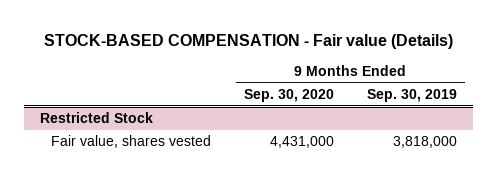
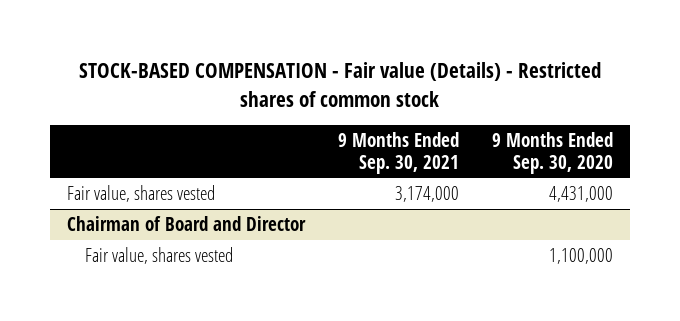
- STOCK-BASED COMPENSATION - Fair value (Details)
+ STOCK-BASED COMPENSATION - Fair value (Details) - Restricted shares of common stock
- | 9 Months Ended Sep. 30, 2020 | 9 Months Ended Sep. 30, 2019
+ | 9 Months Ended Sep. 30, 2021 | 9 Months Ended Sep. 30, 2020
- Restricted Stock
+ Chairman of Board and Director
+ Fair value, shares vested | | 1,100,000

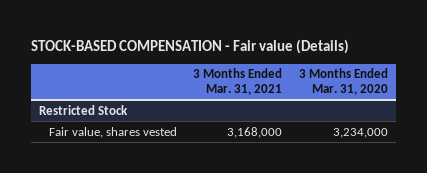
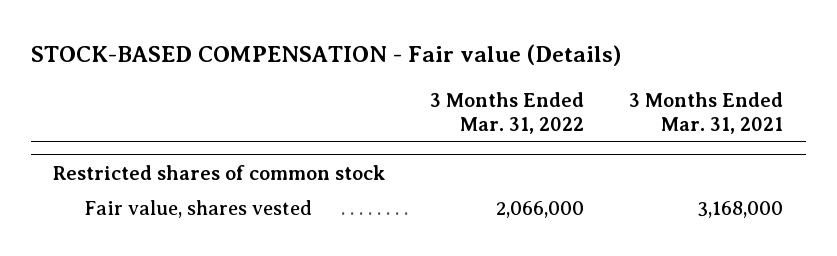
- | 3 Months Ended Mar. 31, 2021 | 3 Months Ended Mar. 31, 2020
+ | 3 Months Ended Mar. 31, 2022 | 3 Months Ended Mar. 31, 2021
- Restricted Stock
+ Restricted shares of common stock

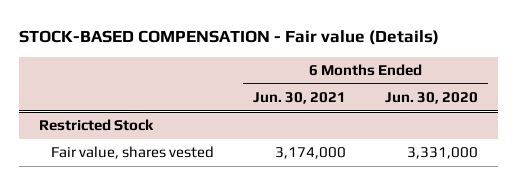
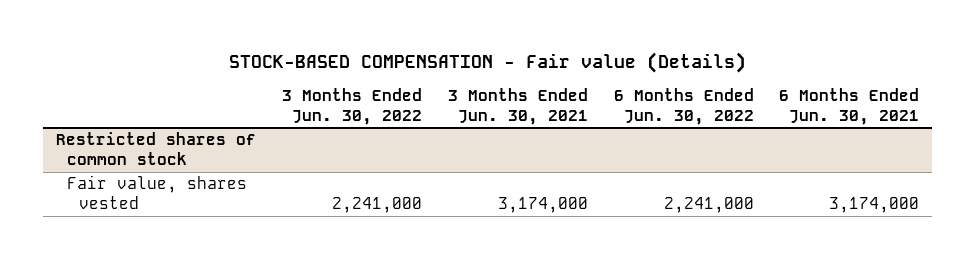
- | 6 Months Ended Jun. 30, 2021 | 6 Months Ended Jun. 30, 2020
+ | 3 Months Ended Jun. 30, 2022 | 3 Months Ended Jun. 30, 2021 | 6 Months Ended Jun. 30, 2022 | 6 Months Ended Jun. 30, 2021
- Restricted Stock
+ Restricted shares of common stock

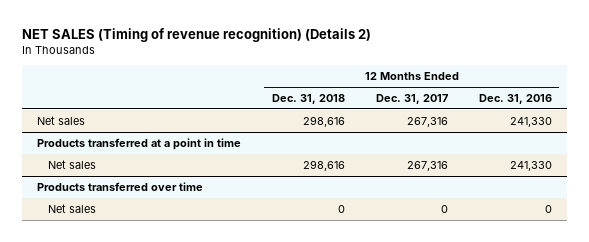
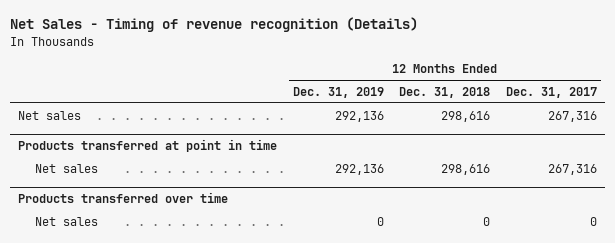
- NET SALES (Timing of revenue recognition) (Details 2)
+ Net Sales - Timing of revenue recognition (Details)
- | 12 Months Ended Dec. 31, 2018 | 12 Months Ended Dec. 31, 2017 | 12 Months Ended Dec. 31, 2016
+ | 12 Months Ended Dec. 31, 2019 | 12 Months Ended Dec. 31, 2018 | 12 Months Ended Dec. 31, 2017
- Products transferred at a point in time
+ Products transferred at point in time

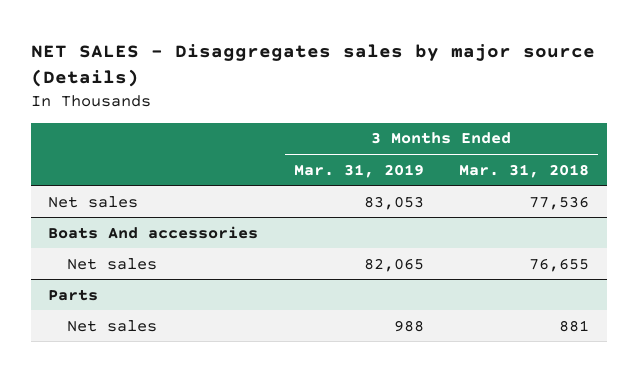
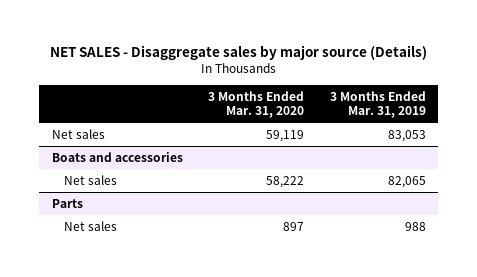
- NET SALES - Disaggregates sales by major source (Details)
+ NET SALES - Disaggregate sales by major source (Details)
- | 3 Months Ended Mar. 31, 2019 | 3 Months Ended Mar. 31, 2018
+ | 3 Months Ended Mar. 31, 2020 | 3 Months Ended Mar. 31, 2019
- Boats And accessories
+ Boats and accessories

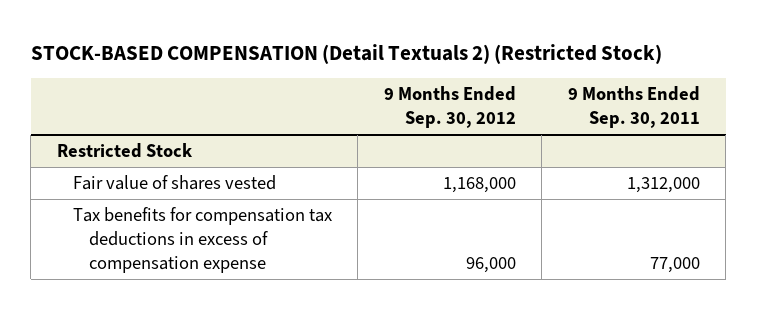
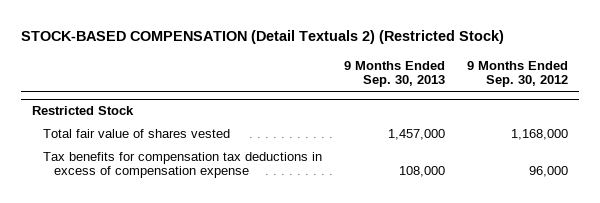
- | 9 Months Ended Sep. 30, 2012 | 9 Months Ended Sep. 30, 2011
+ | 9 Months Ended Sep. 30, 2013 | 9 Months Ended Sep. 30, 2012
@ Restricted Stock
- Fair value of shares vested | 1,168,000 | 1,312,000
+ Total fair value of shares vested | 1,457,000 | 1,168,000

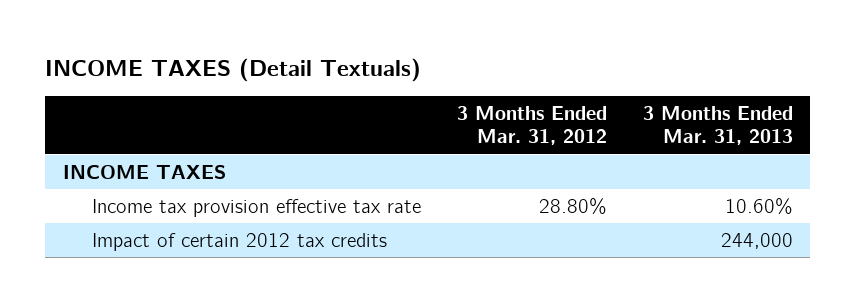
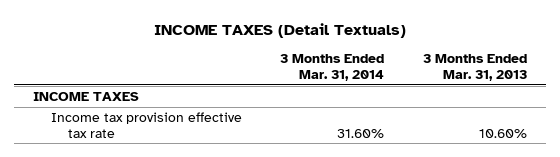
- | 3 Months Ended Mar. 31, 2012 | 3 Months Ended Mar. 31, 2013
+ | 3 Months Ended Mar. 31, 2014 | 3 Months Ended Mar. 31, 2013
- Impact of certain 2012 tax credits | | 244,000

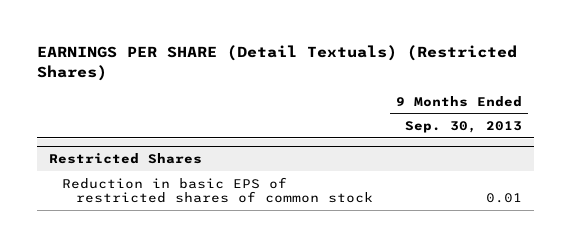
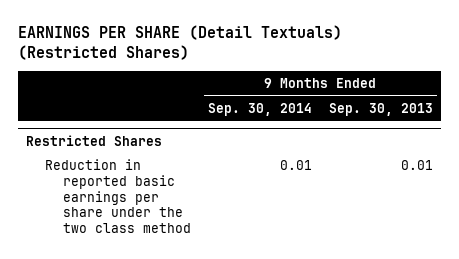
- | 9 Months Ended Sep. 30, 2013
+ | 9 Months Ended Sep. 30, 2014 | 9 Months Ended Sep. 30, 2013
@ Restricted Shares
- Reduction in basic EPS of restricted shares of common stock | 0.01
+ Reduction in reported basic earnings per share under the two class method | 0.01 | 0.01

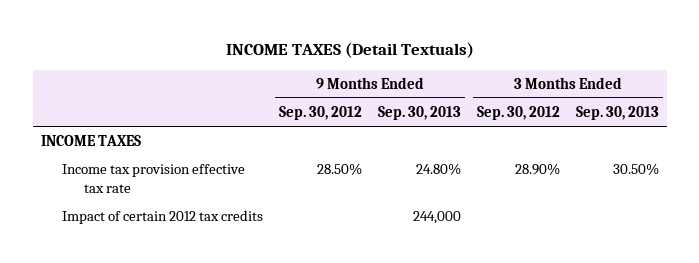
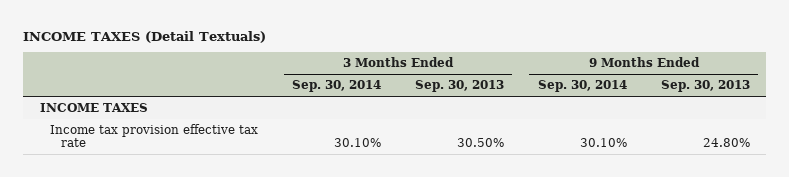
- | 9 Months Ended Sep. 30, 2012 | 9 Months Ended Sep. 30, 2013 | 3 Months Ended Sep. 30, 2012 | 3 Months Ended Sep. 30, 2013
+ | 3 Months Ended Sep. 30, 2014 | 3 Months Ended Sep. 30, 2013 | 9 Months Ended Sep. 30, 2014 | 9 Months Ended Sep. 30, 2013
- Impact of certain 2012 tax credits | | 244,000 | |

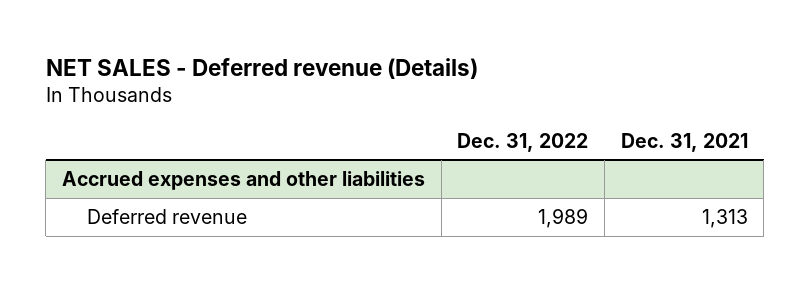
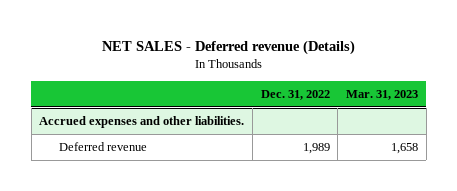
- | Dec. 31, 2022 | Dec. 31, 2021
+ | Dec. 31, 2022 | Mar. 31, 2023
- Accrued expenses and other liabilities
+ Accrued expenses and other liabilities.

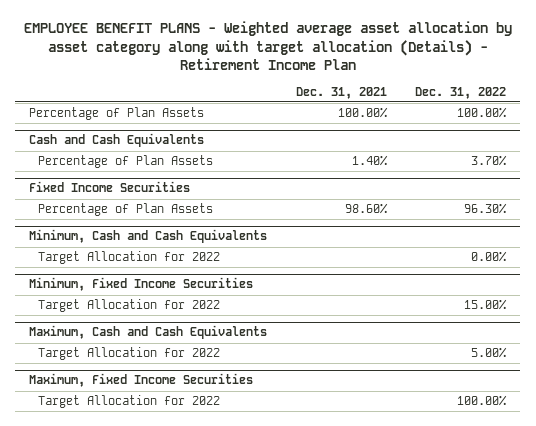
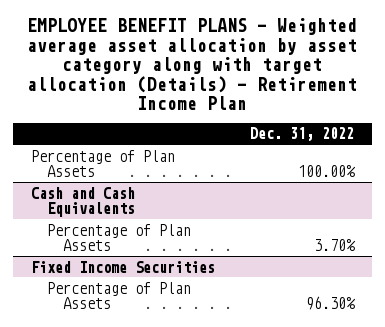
- | Dec. 31, 2021 | Dec. 31, 2022
+ | Dec. 31, 2022
- Minimum, Cash and Cash Equivalents
- Target Allocation for 2022 | | 0.00%
- Minimum, Fixed Income Securities
- Target Allocation for 2022 | | 15.00%
- Maximum, Cash and Cash Equivalents
- Target Allocation for 2022 | | 5.00%
- Maximum, Fixed Income Securities
- Target Allocation for 2022 | | 100.00%

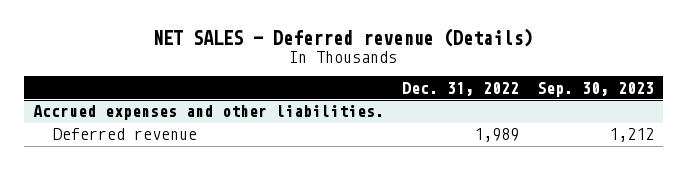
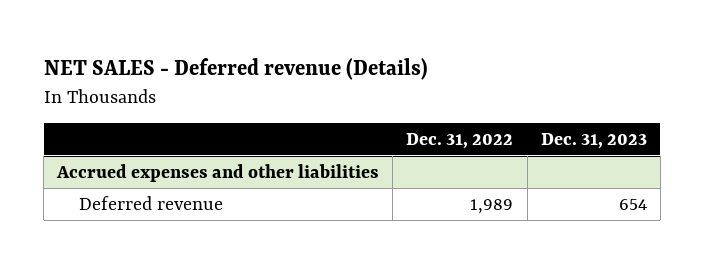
- | Dec. 31, 2022 | Sep. 30, 2023
+ | Dec. 31, 2022 | Dec. 31, 2023
- Accrued expenses and other liabilities.
+ Accrued expenses and other liabilities

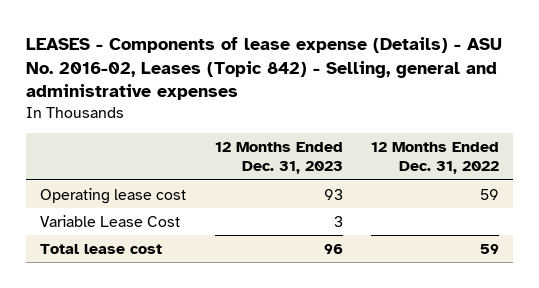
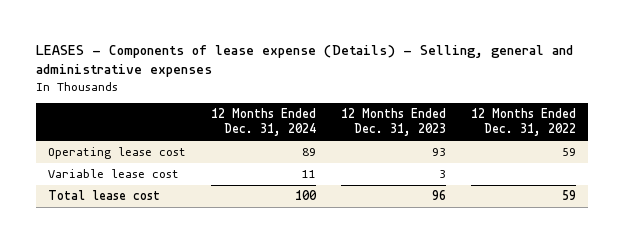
- LEASES - Components of lease expense (Details) - ASU No. 2016-02, Leases (Topic 842) - Selling, general and administrative expenses
+ LEASES - Components of lease expense (Details) - Selling, general and administrative expenses
- | 12 Months Ended Dec. 31, 2023 | 12 Months Ended Dec. 31, 2022
+ | 12 Months Ended Dec. 31, 2024 | 12 Months Ended Dec. 31, 2023 | 12 Months Ended Dec. 31, 2022
- Variable Lease Cost | 3 |
+ Variable lease cost | 11 | 3 |

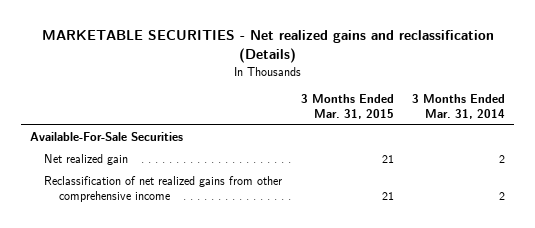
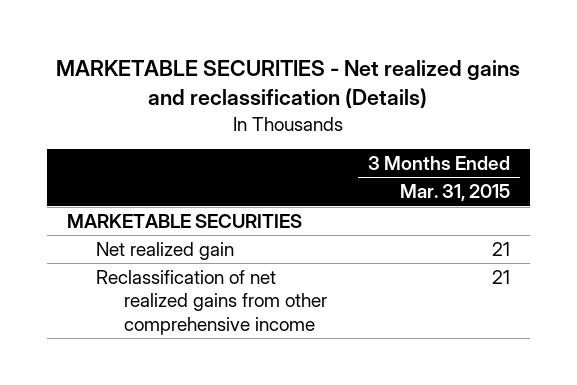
- | 3 Months Ended Mar. 31, 2015 | 3 Months Ended Mar. 31, 2014
+ | 3 Months Ended Mar. 31, 2015
- Available-For-Sale Securities
+ MARKETABLE SECURITIES

